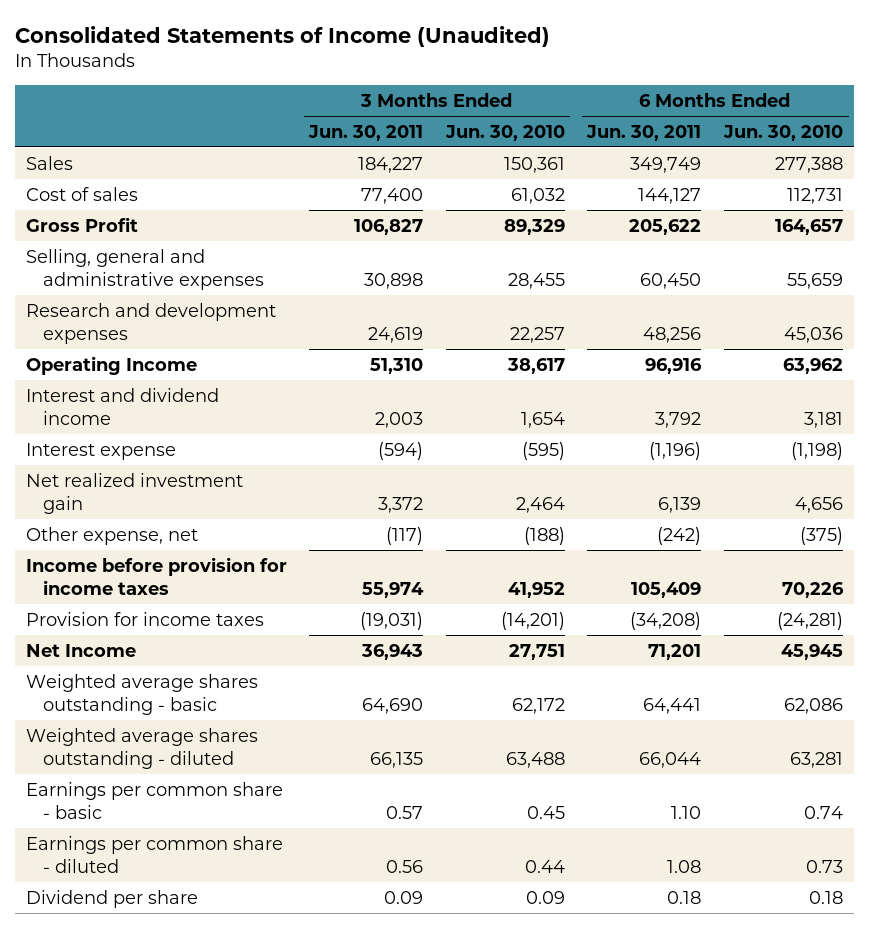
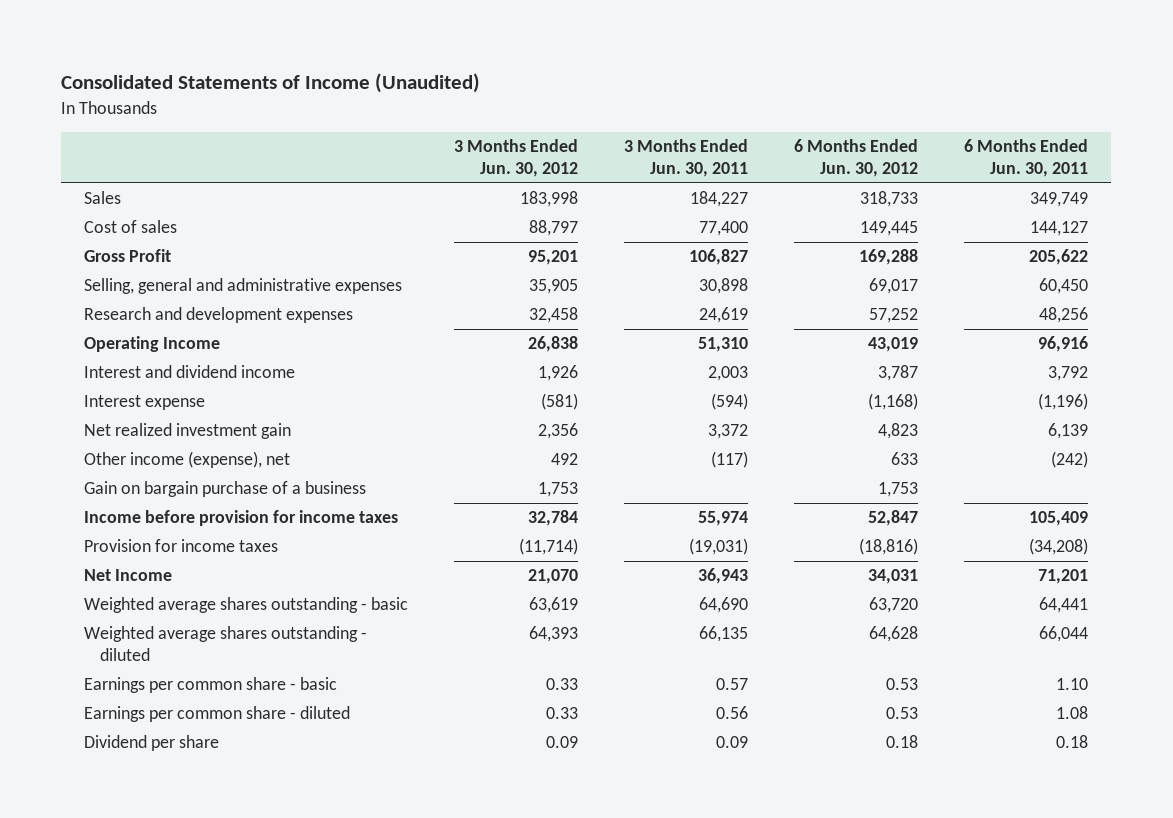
- | 3 Months Ended Jun. 30, 2011 | 3 Months Ended Jun. 30, 2010 | 6 Months Ended Jun. 30, 2011 | 6 Months Ended Jun. 30, 2010
+ | 3 Months Ended Jun. 30, 2012 | 3 Months Ended Jun. 30, 2011 | 6 Months Ended Jun. 30, 2012 | 6 Months Ended Jun. 30, 2011
- Other expense, net | (117) | (188) | (242) | (375)
+ Other income (expense), net | 492 | (117) | 633 | (242)
+ Gain on bargain purchase of a business | 1,753 | | 1,753 |

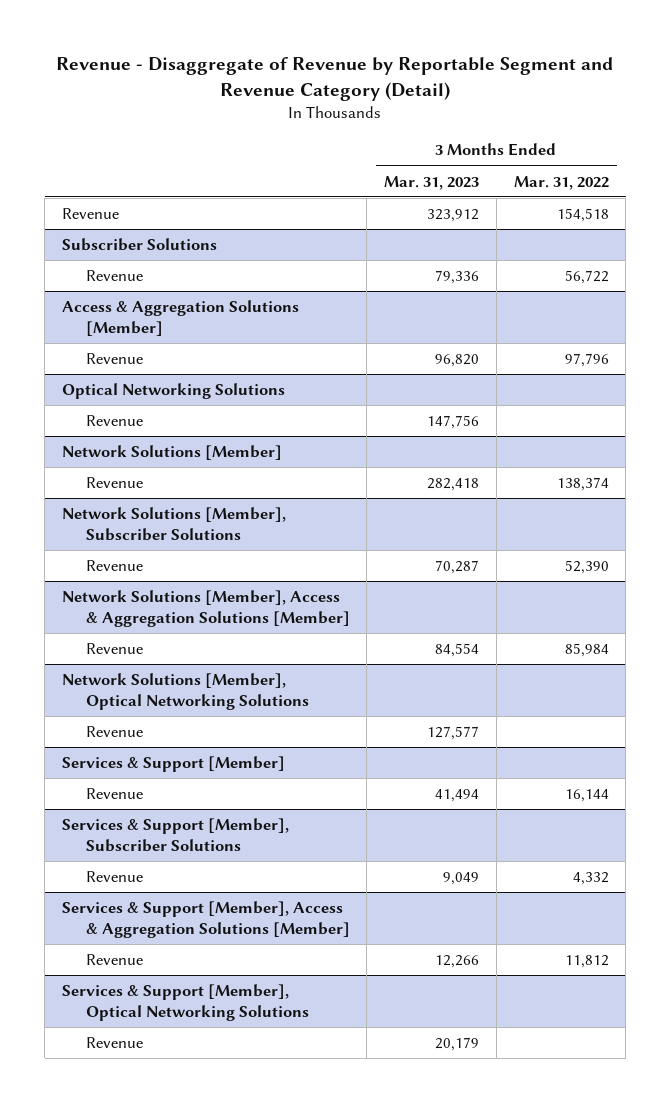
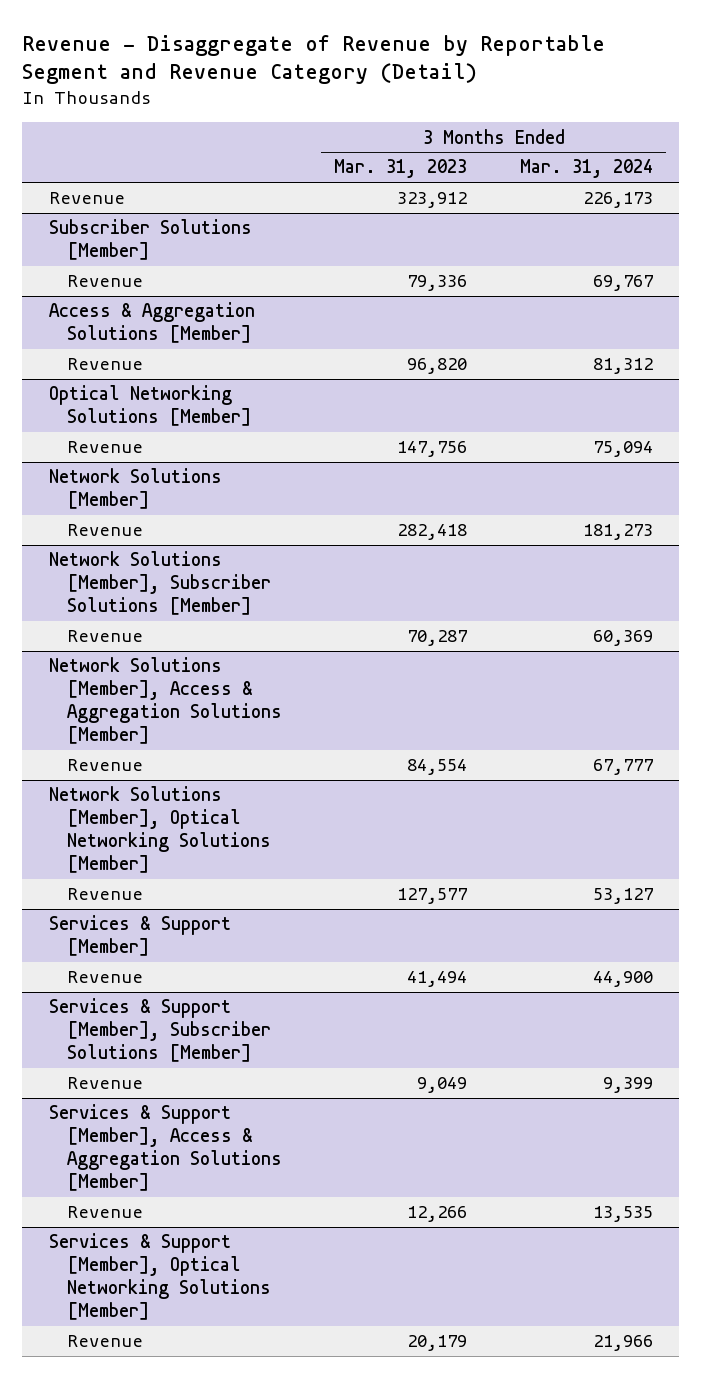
- | 3 Months Ended Mar. 31, 2023 | 3 Months Ended Mar. 31, 2022
+ | 3 Months Ended Mar. 31, 2023 | 3 Months Ended Mar. 31, 2024
- Subscriber Solutions
+ Subscriber Solutions [Member]
- Optical Networking Solutions
+ Optical Networking Solutions [Member]
- Network Solutions [Member], Subscriber Solutions
+ Network Solutions [Member], Subscriber Solutions [Member]
- Network Solutions [Member], Optical Networking Solutions
+ Network Solutions [Member], Optical Networking Solutions [Member]
- Services & Support [Member], Subscriber Solutions
+ Services & Support [Member], Subscriber Solutions [Member]
- Services & Support [Member], Optical Networking Solutions
+ Services & Support [Member], Optical Networking Solutions [Member]

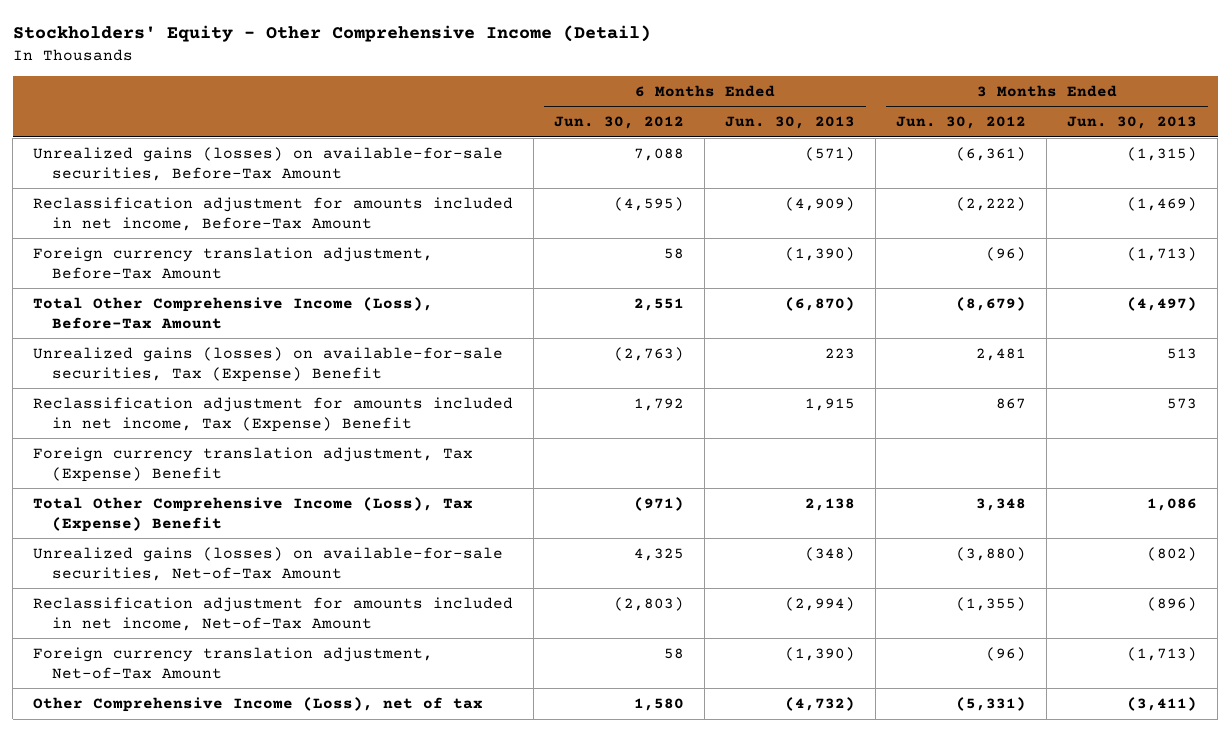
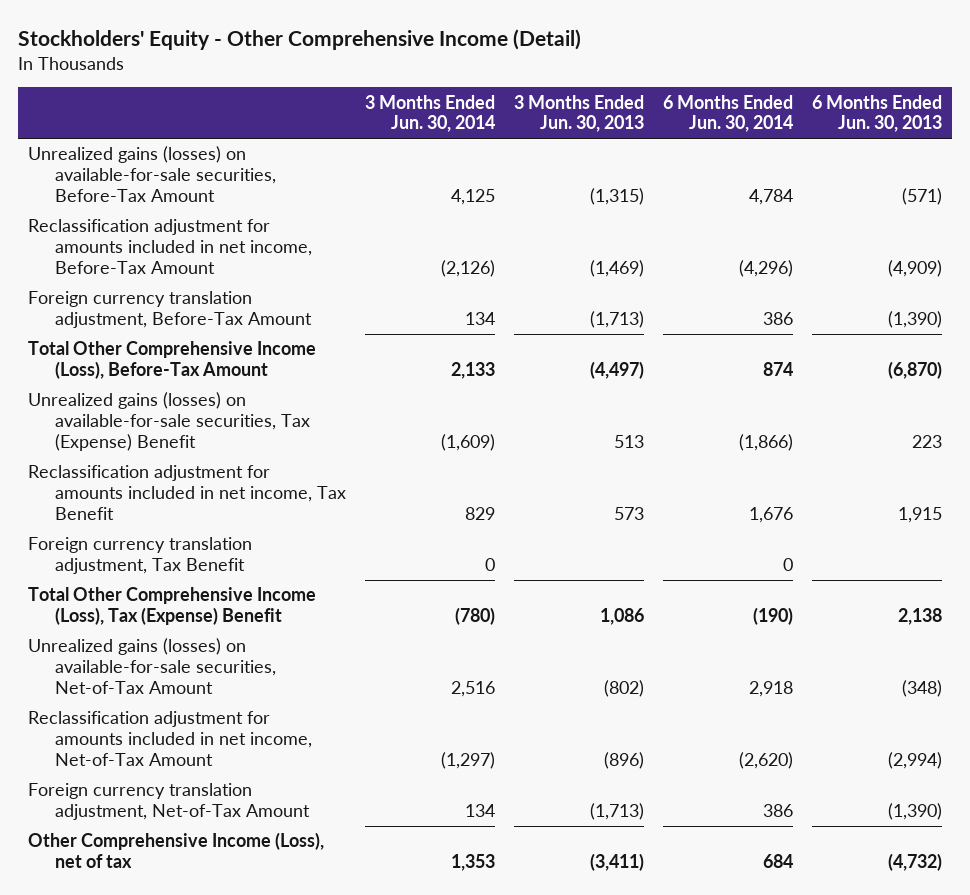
- | 6 Months Ended Jun. 30, 2012 | 6 Months Ended Jun. 30, 2013 | 3 Months Ended Jun. 30, 2012 | 3 Months Ended Jun. 30, 2013
+ | 3 Months Ended Jun. 30, 2014 | 3 Months Ended Jun. 30, 2013 | 6 Months Ended Jun. 30, 2014 | 6 Months Ended Jun. 30, 2013
- Reclassification adjustment for amounts included in net income, Tax (Expense) Benefit | 1,792 | 1,915 | 867 | 573
- Foreign currency translation adjustment, Tax (Expense) Benefit
+ Reclassification adjustment for amounts included in net income, Tax Benefit | 829 | 573 | 1,676 | 1,915
+ Foreign currency translation adjustment, Tax Benefit | 0 | | 0 |

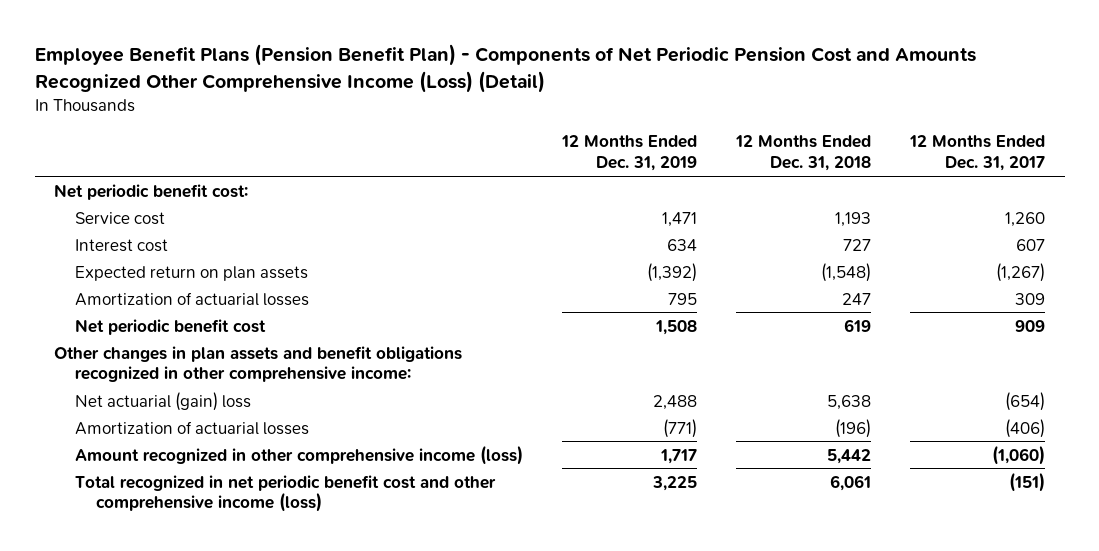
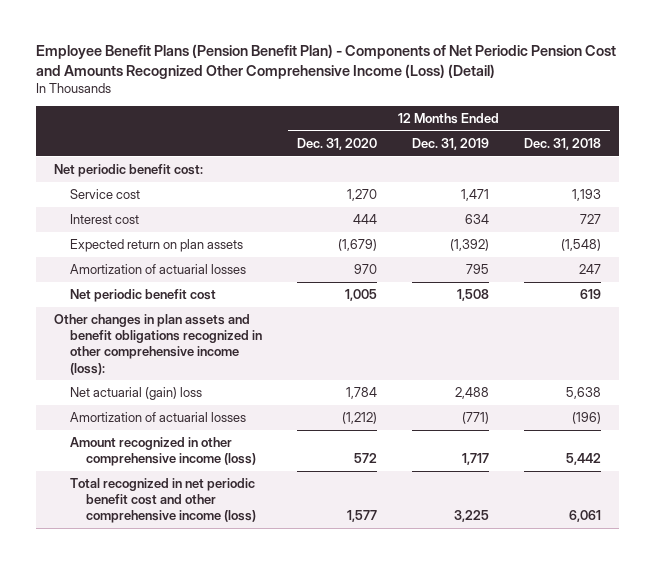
- | 12 Months Ended Dec. 31, 2019 | 12 Months Ended Dec. 31, 2018 | 12 Months Ended Dec. 31, 2017
+ | 12 Months Ended Dec. 31, 2020 | 12 Months Ended Dec. 31, 2019 | 12 Months Ended Dec. 31, 2018
- Other changes in plan assets and benefit obligations recognized in other comprehensive income:
+ Other changes in plan assets and benefit obligations recognized in other comprehensive income (loss):

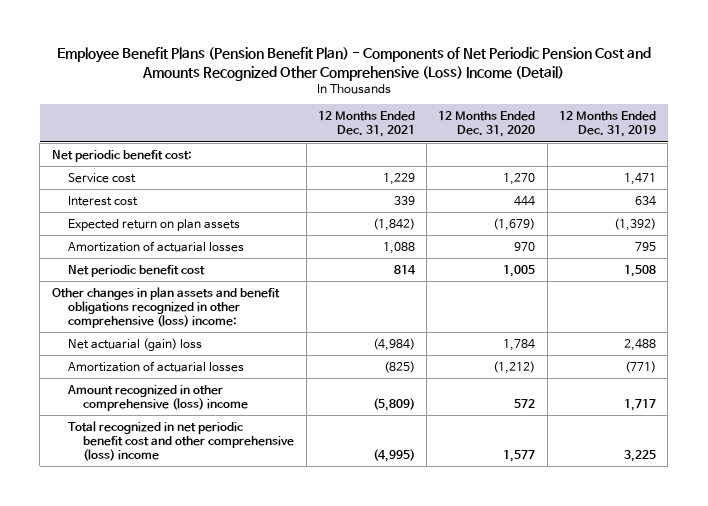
- Employee Benefit Plans (Pension Benefit Plan) - Components of Net Periodic Pension Cost and Amounts Recognized Other Comprehensive Income (Loss) (Detail)
+ Employee Benefit Plans (Pension Benefit Plan) - Components of Net Periodic Pension Cost and Amounts Recognized Other Comprehensive (Loss) Income (Detail)
- | 12 Months Ended Dec. 31, 2020 | 12 Months Ended Dec. 31, 2019 | 12 Months Ended Dec. 31, 2018
+ | 12 Months Ended Dec. 31, 2021 | 12 Months Ended Dec. 31, 2020 | 12 Months Ended Dec. 31, 2019
- Other changes in plan assets and benefit obligations recognized in other comprehensive income (loss):
+ Other changes in plan assets and benefit obligations recognized in other comprehensive (loss) income:
- Amount recognized in other comprehensive income (loss) | 572 | 1,717 | 5,442
- Total recognized in net periodic benefit cost and other comprehensive income (loss) | 1,577 | 3,225 | 6,061
+ Amount recognized in other comprehensive (loss) income | (5,809) | 572 | 1,717
+ Total recognized in net periodic benefit cost and other comprehensive (loss) income | (4,995) | 1,577 | 3,225

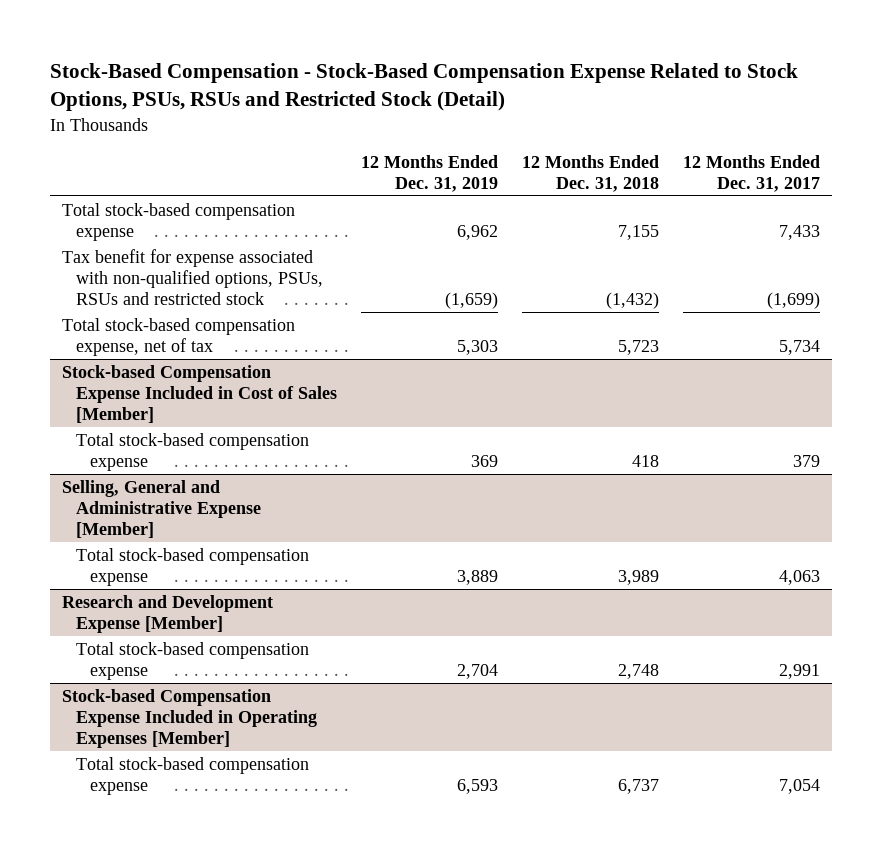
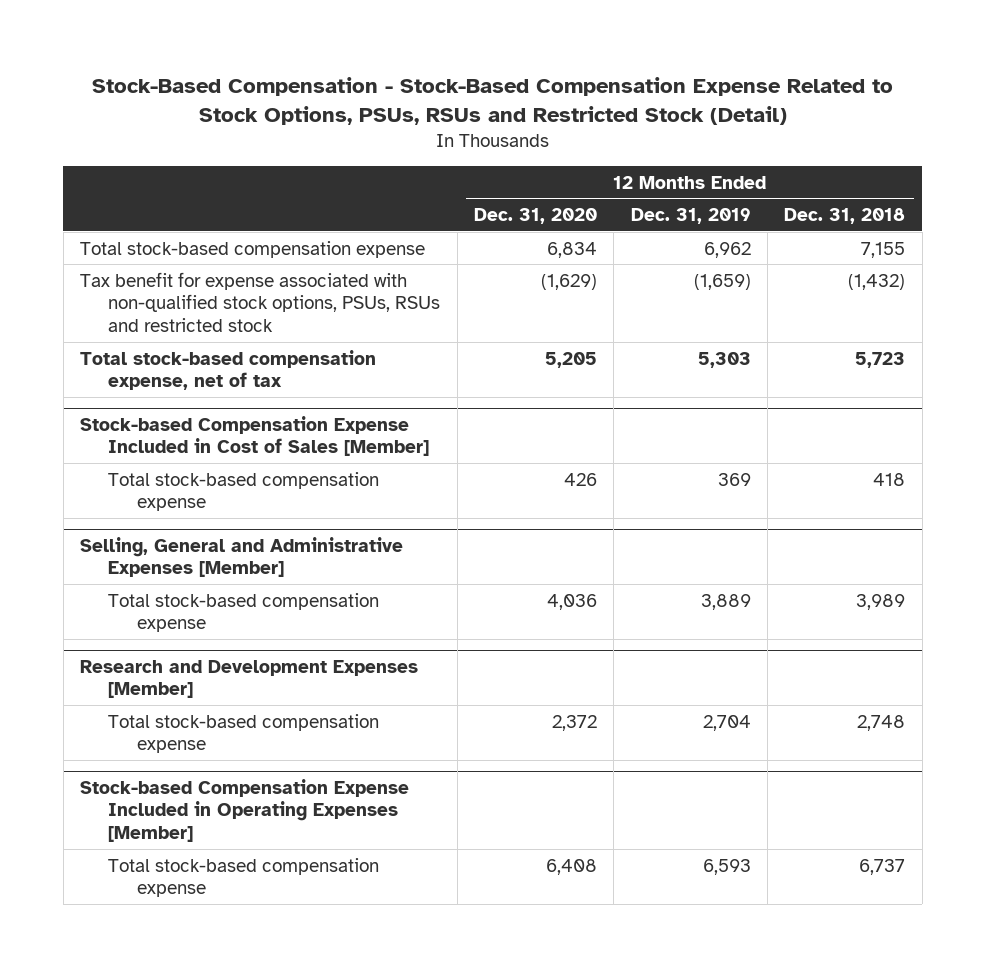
- | 12 Months Ended Dec. 31, 2019 | 12 Months Ended Dec. 31, 2018 | 12 Months Ended Dec. 31, 2017
+ | 12 Months Ended Dec. 31, 2020 | 12 Months Ended Dec. 31, 2019 | 12 Months Ended Dec. 31, 2018
- Tax benefit for expense associated with non-qualified options, PSUs, RSUs and restricted stock | (1,659) | (1,432) | (1,699)
+ Tax benefit for expense associated with non-qualified stock options, PSUs, RSUs and restricted stock | (1,629) | (1,659) | (1,432)
- Selling, General and Administrative Expense [Member]
+ Selling, General and Administrative Expenses [Member]
- Research and Development Expense [Member]
+ Research and Development Expenses [Member]

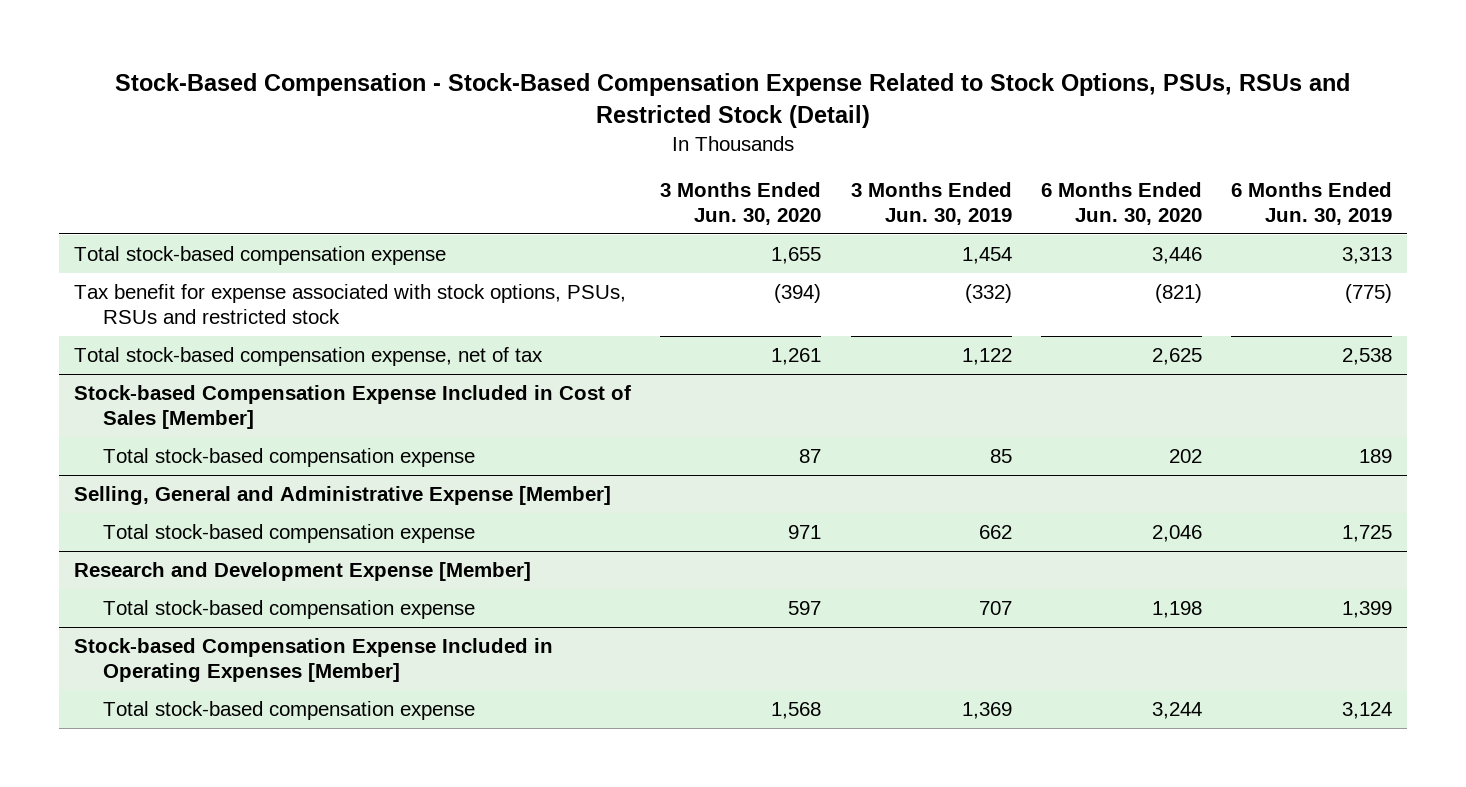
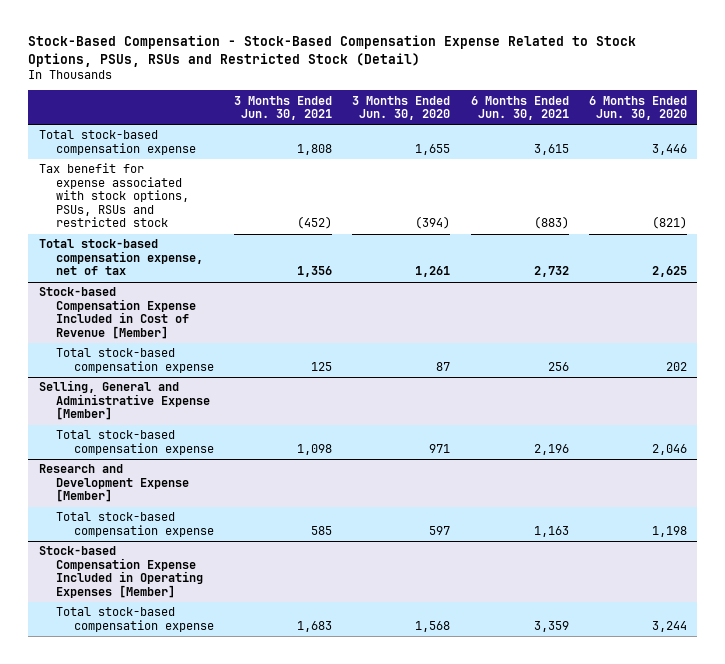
- | 3 Months Ended Jun. 30, 2020 | 3 Months Ended Jun. 30, 2019 | 6 Months Ended Jun. 30, 2020 | 6 Months Ended Jun. 30, 2019
+ | 3 Months Ended Jun. 30, 2021 | 3 Months Ended Jun. 30, 2020 | 6 Months Ended Jun. 30, 2021 | 6 Months Ended Jun. 30, 2020
- Stock-based Compensation Expense Included in Cost of Sales [Member]
+ Stock-based Compensation Expense Included in Cost of Revenue [Member]

